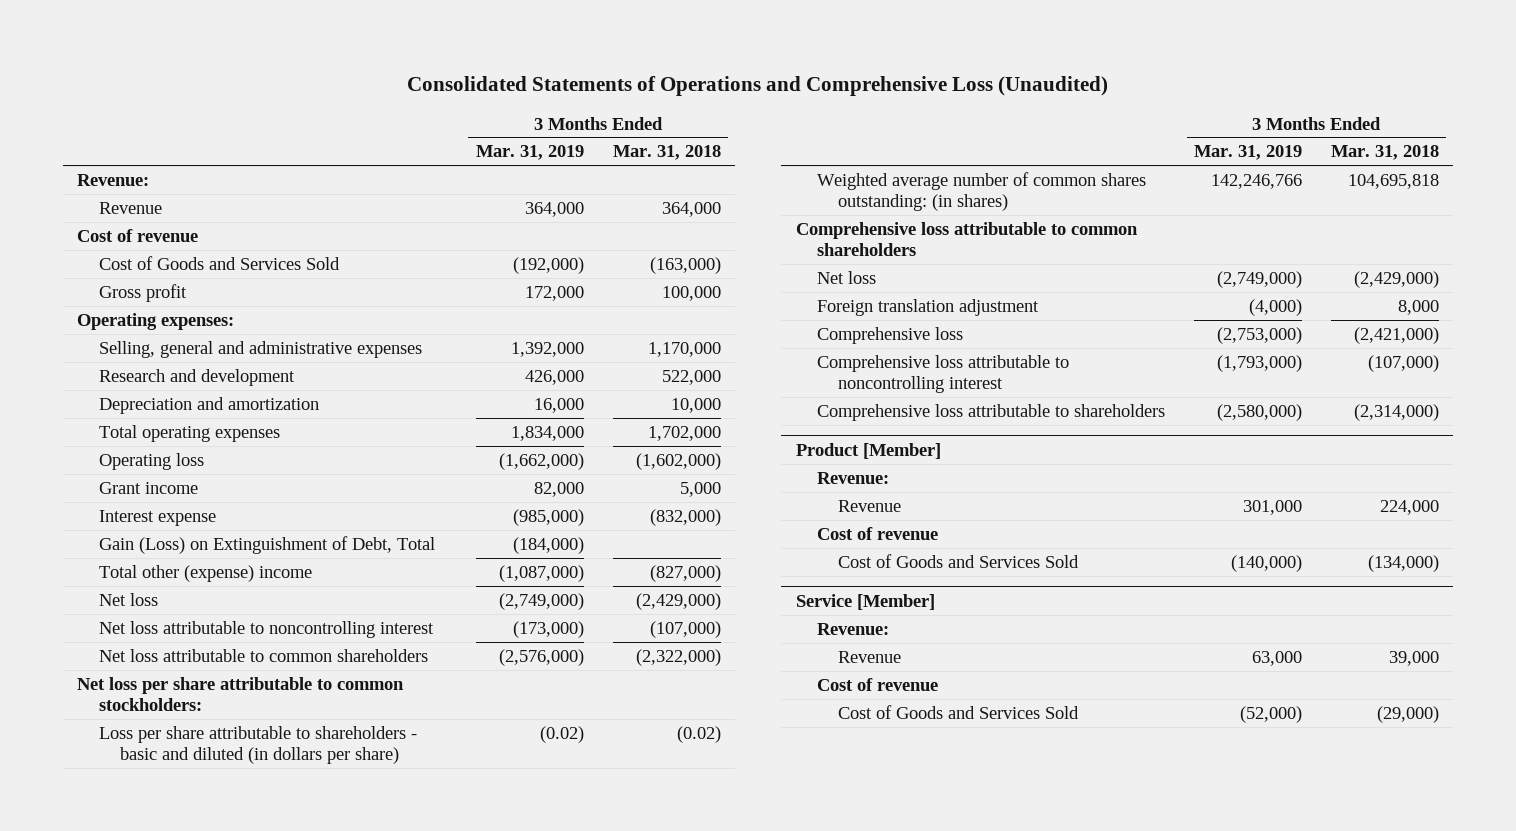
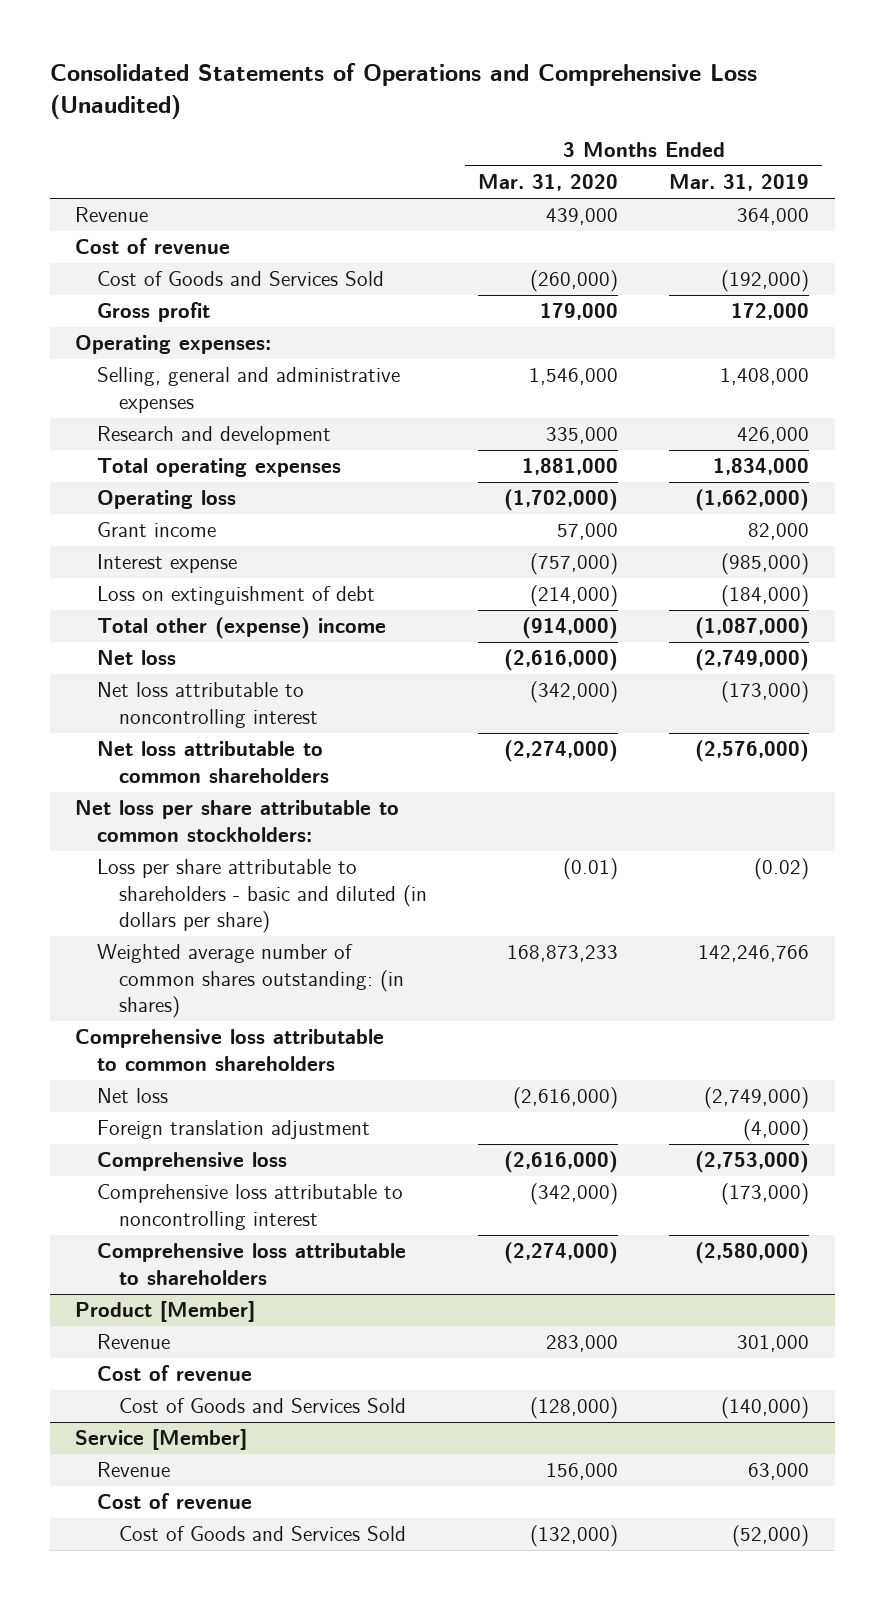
- | 3 Months Ended Mar. 31, 2019 | 3 Months Ended Mar. 31, 2018
+ | 3 Months Ended Mar. 31, 2020 | 3 Months Ended Mar. 31, 2019
- Revenue:
- Selling, general and administrative expenses | 1,392,000 | 1,170,000
+ Selling, general and administrative expenses | 1,546,000 | 1,408,000
- Depreciation and amortization | 16,000 | 10,000
- Gain (Loss) on Extinguishment of Debt, Total | (184,000) |
+ Loss on extinguishment of debt | (214,000) | (184,000)
- Comprehensive loss attributable to noncontrolling interest | (1,793,000) | (107,000)
+ Comprehensive loss attributable to noncontrolling interest | (342,000) | (173,000)
@ Product [Member]
- Revenue:
@ Service [Member]
- Revenue:

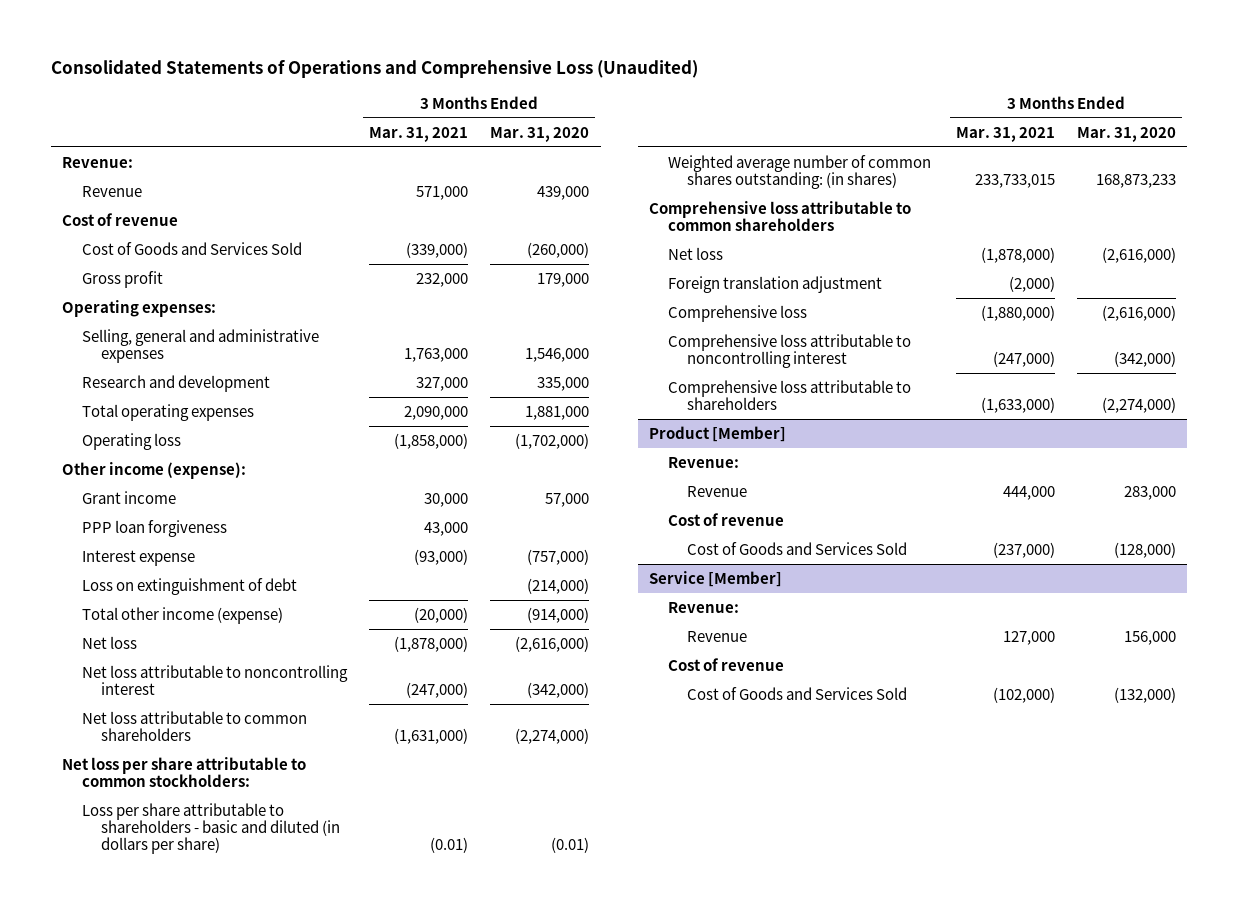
- | 3 Months Ended Mar. 31, 2020 | 3 Months Ended Mar. 31, 2019
+ | 3 Months Ended Mar. 31, 2021 | 3 Months Ended Mar. 31, 2020
+ Revenue:
+ Other income (expense):
+ PPP loan forgiveness | 43,000 |
- Total other (expense) income | (914,000) | (1,087,000)
+ Total other income (expense) | (20,000) | (914,000)
@ Product [Member]
+ Revenue:
@ Service [Member]
+ Revenue:

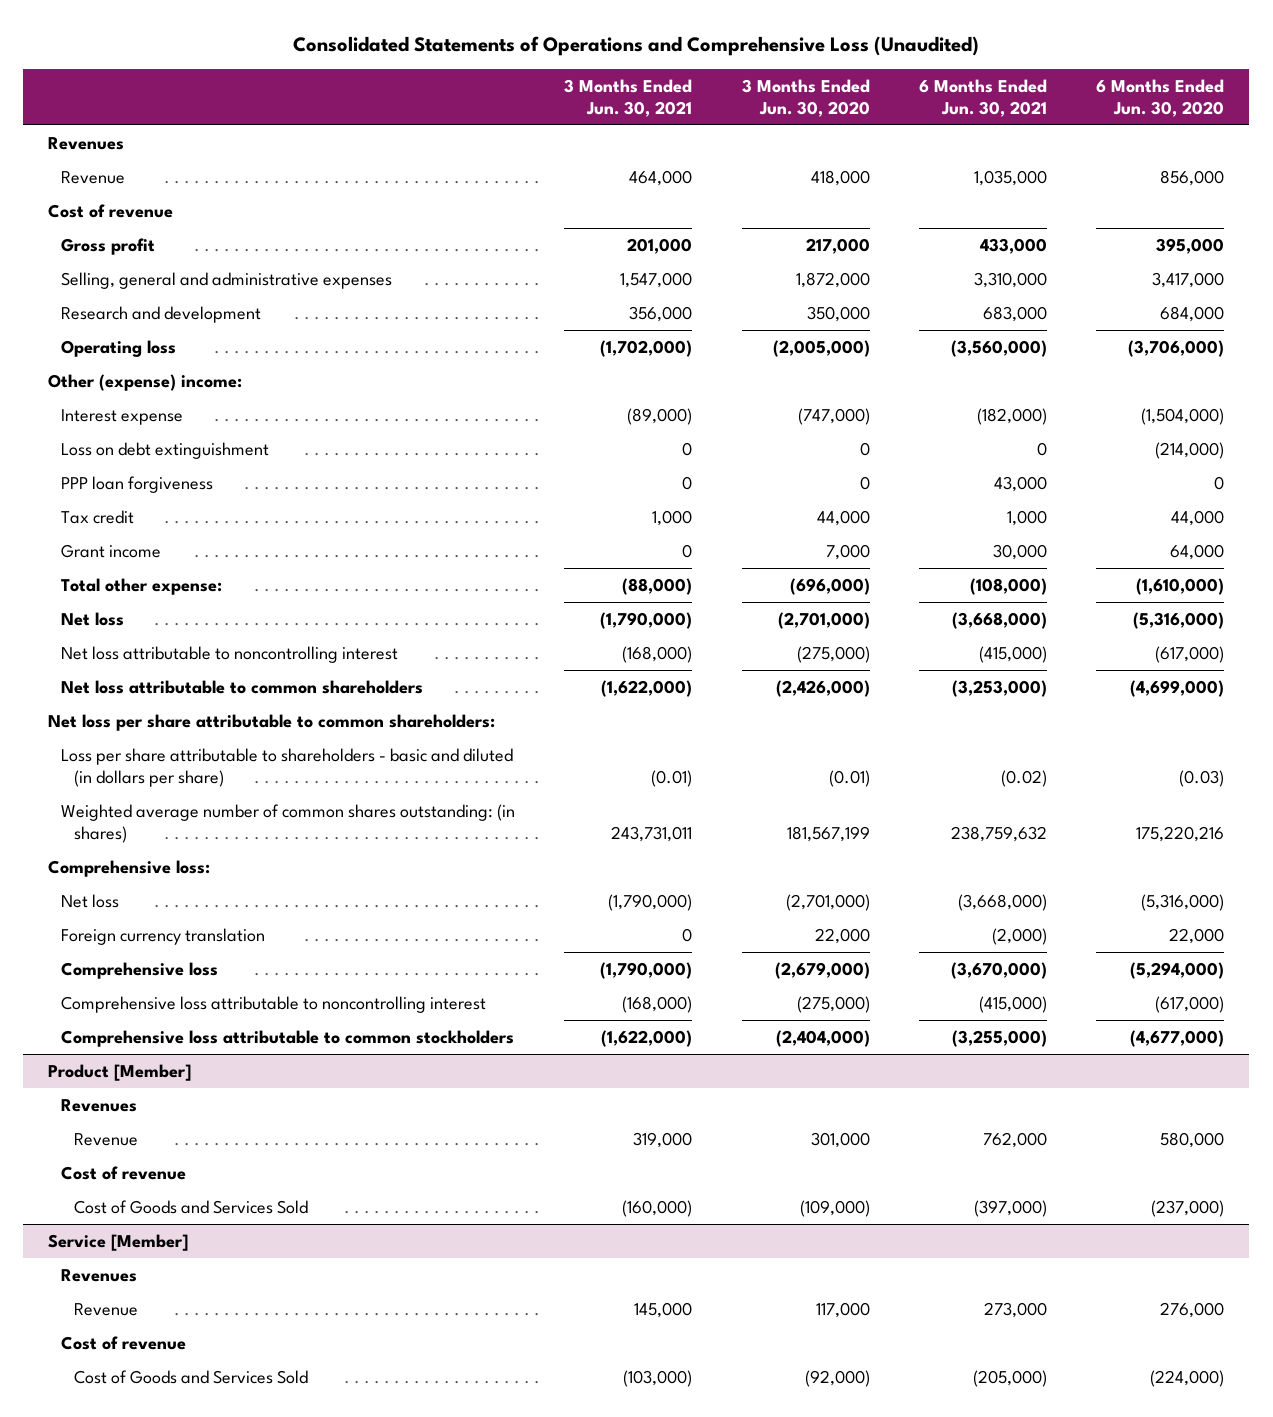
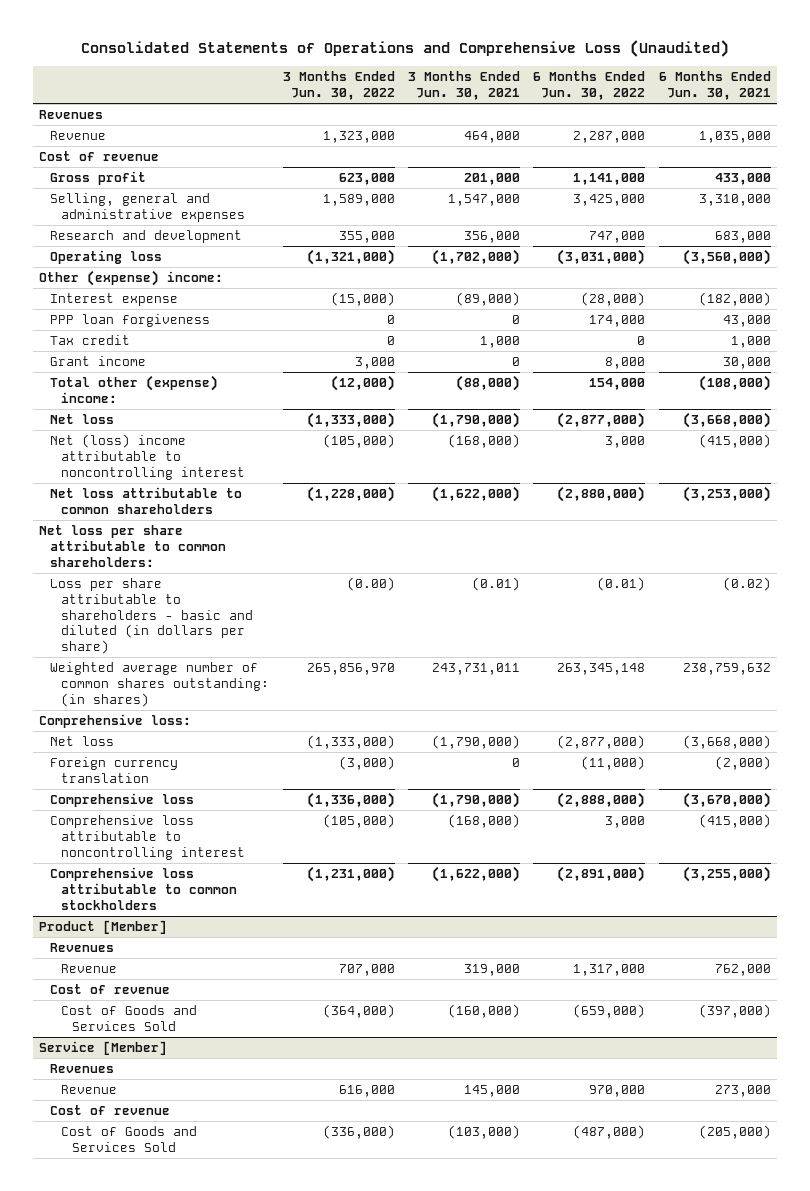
- | 3 Months Ended Jun. 30, 2021 | 3 Months Ended Jun. 30, 2020 | 6 Months Ended Jun. 30, 2021 | 6 Months Ended Jun. 30, 2020
+ | 3 Months Ended Jun. 30, 2022 | 3 Months Ended Jun. 30, 2021 | 6 Months Ended Jun. 30, 2022 | 6 Months Ended Jun. 30, 2021
- Loss on debt extinguishment | 0 | 0 | 0 | (214,000)
- Total other expense: | (88,000) | (696,000) | (108,000) | (1,610,000)
+ Total other (expense) income: | (12,000) | (88,000) | 154,000 | (108,000)
- Net loss attributable to noncontrolling interest | (168,000) | (275,000) | (415,000) | (617,000)
+ Net (loss) income attributable to noncontrolling interest | (105,000) | (168,000) | 3,000 | (415,000)

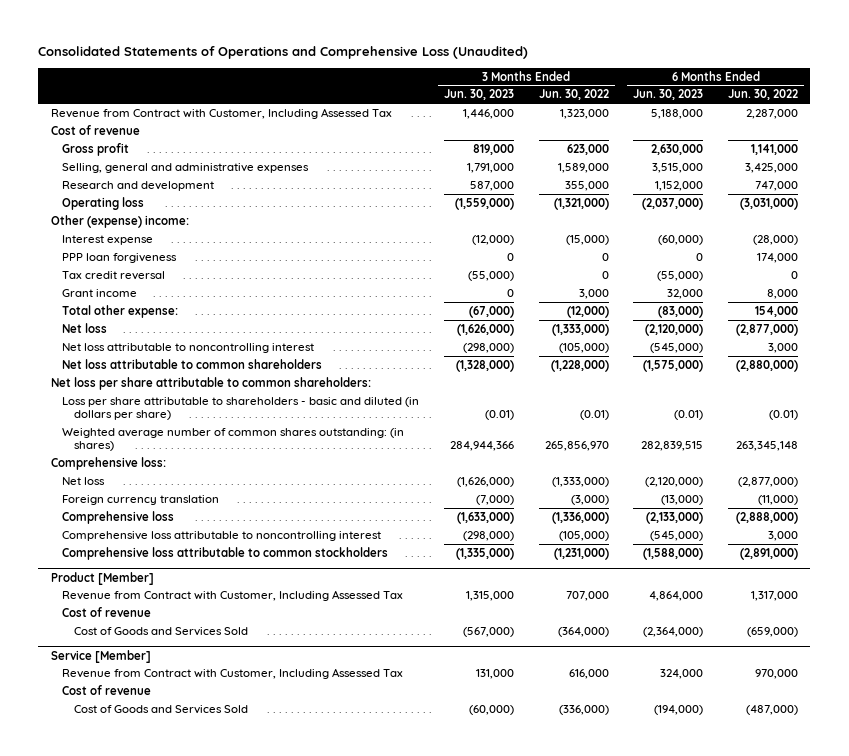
- | 3 Months Ended Jun. 30, 2022 | 3 Months Ended Jun. 30, 2021 | 6 Months Ended Jun. 30, 2022 | 6 Months Ended Jun. 30, 2021
+ | 3 Months Ended Jun. 30, 2023 | 3 Months Ended Jun. 30, 2022 | 6 Months Ended Jun. 30, 2023 | 6 Months Ended Jun. 30, 2022
- Revenues
- Revenue | 1,323,000 | 464,000 | 2,287,000 | 1,035,000
+ Revenue from Contract with Customer, Including Assessed Tax | 1,446,000 | 1,323,000 | 5,188,000 | 2,287,000
- Tax credit | 0 | 1,000 | 0 | 1,000
+ Tax credit reversal | (55,000) | 0 | (55,000) | 0
- Total other (expense) income: | (12,000) | (88,000) | 154,000 | (108,000)
+ Total other expense: | (67,000) | (12,000) | (83,000) | 154,000
- Net (loss) income attributable to noncontrolling interest | (105,000) | (168,000) | 3,000 | (415,000)
+ Net loss attributable to noncontrolling interest | (298,000) | (105,000) | (545,000) | 3,000
- Loss per share attributable to shareholders - basic and diluted (in dollars per share) | (0.00) | (0.01) | (0.01) | (0.02)
+ Loss per share attributable to shareholders - basic and diluted (in dollars per share) | (0.01) | (0.01) | (0.01) | (0.01)
@ Product [Member]
- Revenues
- Revenue | 707,000 | 319,000 | 1,317,000 | 762,000
+ Revenue from Contract with Customer, Including Assessed Tax | 1,315,000 | 707,000 | 4,864,000 | 1,317,000
@ Service [Member]
- Revenues
- Revenue | 616,000 | 145,000 | 970,000 | 273,000
+ Revenue from Contract with Customer, Including Assessed Tax | 131,000 | 616,000 | 324,000 | 970,000

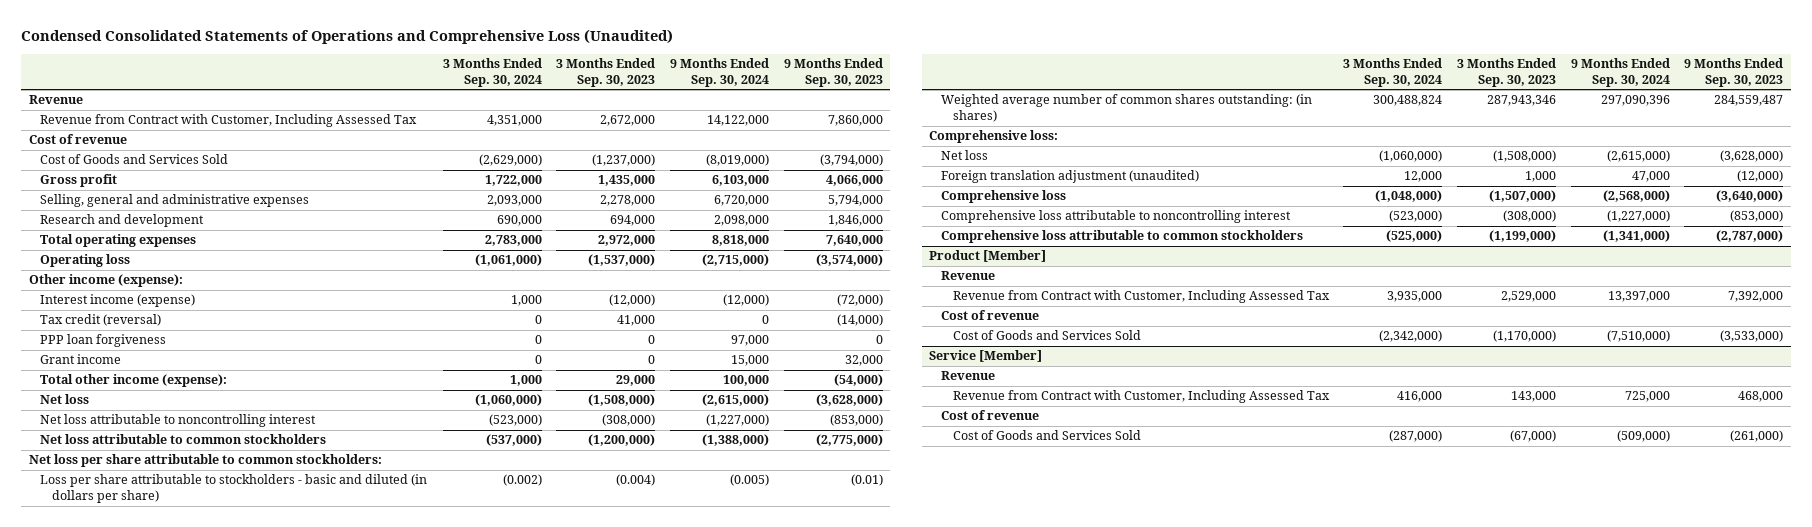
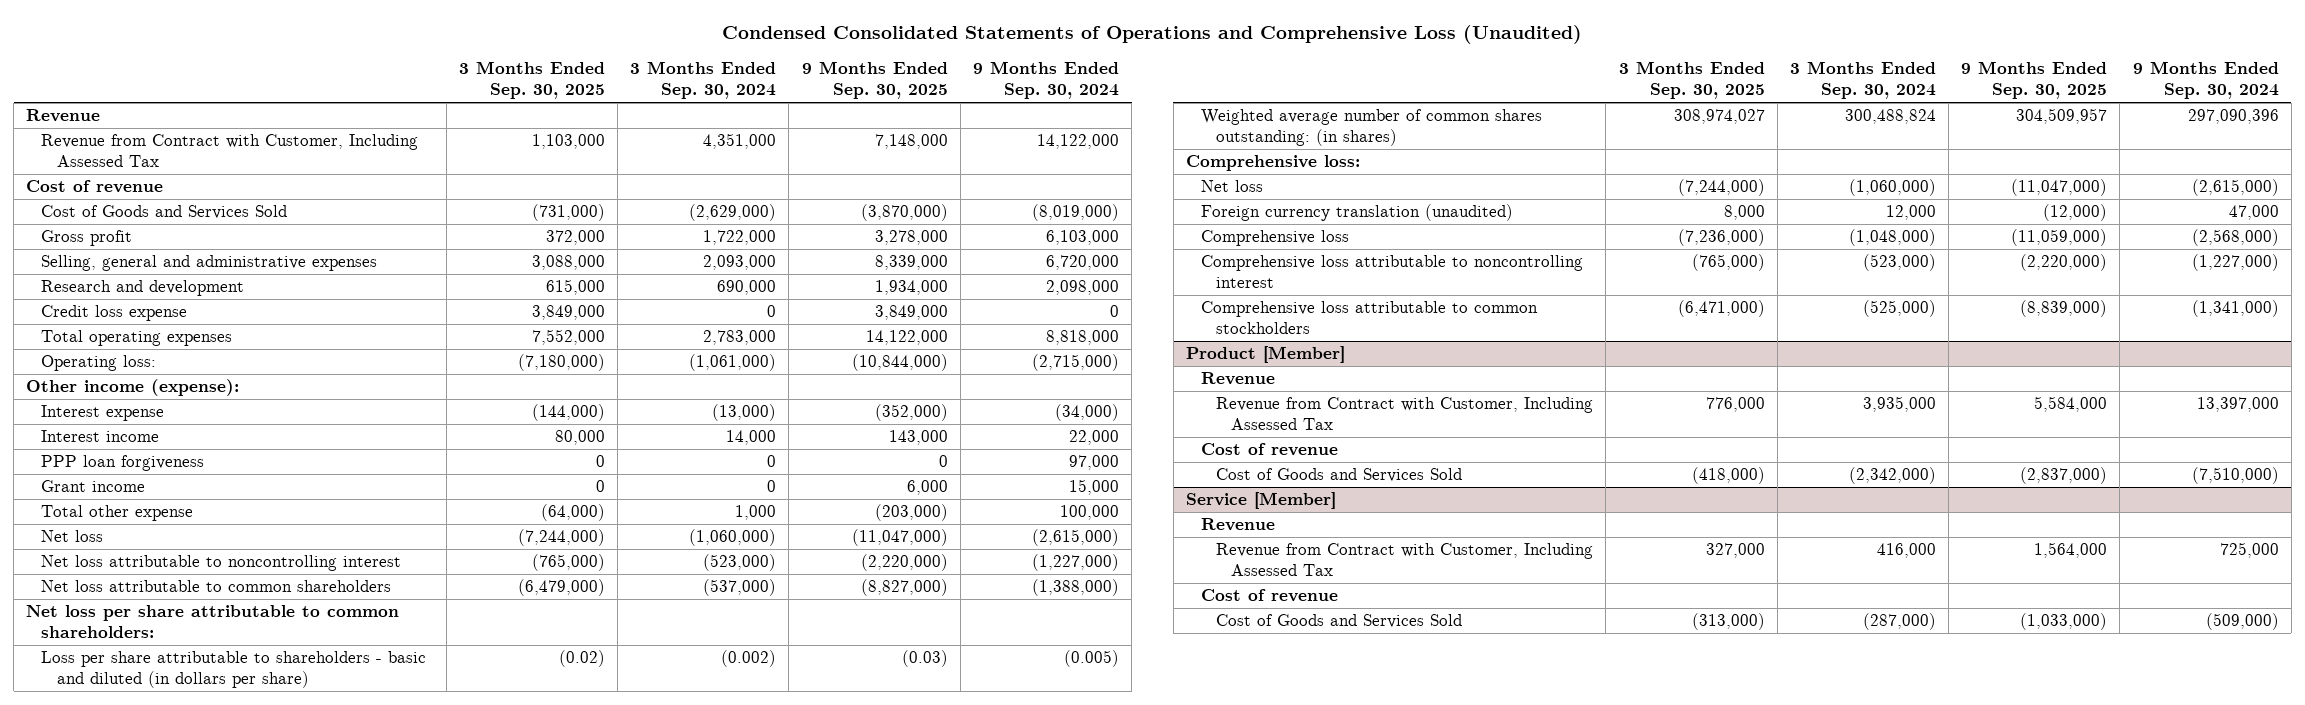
- | 3 Months Ended Sep. 30, 2024 | 3 Months Ended Sep. 30, 2023 | 9 Months Ended Sep. 30, 2024 | 9 Months Ended Sep. 30, 2023
+ | 3 Months Ended Sep. 30, 2025 | 3 Months Ended Sep. 30, 2024 | 9 Months Ended Sep. 30, 2025 | 9 Months Ended Sep. 30, 2024
+ Credit loss expense | 3,849,000 | 0 | 3,849,000 | 0
- Operating loss | (1,061,000) | (1,537,000) | (2,715,000) | (3,574,000)
+ Operating loss: | (7,180,000) | (1,061,000) | (10,844,000) | (2,715,000)
- Interest income (expense) | 1,000 | (12,000) | (12,000) | (72,000)
- Tax credit (reversal) | 0 | 41,000 | 0 | (14,000)
+ Interest expense | (144,000) | (13,000) | (352,000) | (34,000)
+ Interest income | 80,000 | 14,000 | 143,000 | 22,000
- Total other income (expense): | 1,000 | 29,000 | 100,000 | (54,000)
+ Total other expense | (64,000) | 1,000 | (203,000) | 100,000
- Net loss attributable to common stockholders | (537,000) | (1,200,000) | (1,388,000) | (2,775,000)
- Net loss per share attributable to common stockholders:
- Loss per share attributable to stockholders - basic and diluted (in dollars per share) | (0.002) | (0.004) | (0.005) | (0.01)
+ Net loss attributable to common shareholders | (6,479,000) | (537,000) | (8,827,000) | (1,388,000)
+ Net loss per share attributable to common shareholders:
+ Loss per share attributable to shareholders - basic and diluted (in dollars per share) | (0.02) | (0.002) | (0.03) | (0.005)
- Foreign translation adjustment (unaudited) | 12,000 | 1,000 | 47,000 | (12,000)
+ Foreign currency translation (unaudited) | 8,000 | 12,000 | (12,000) | 47,000

